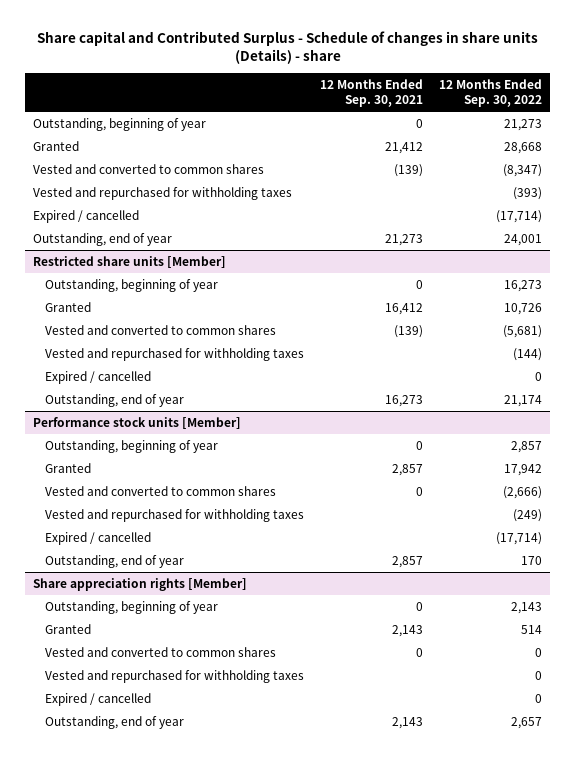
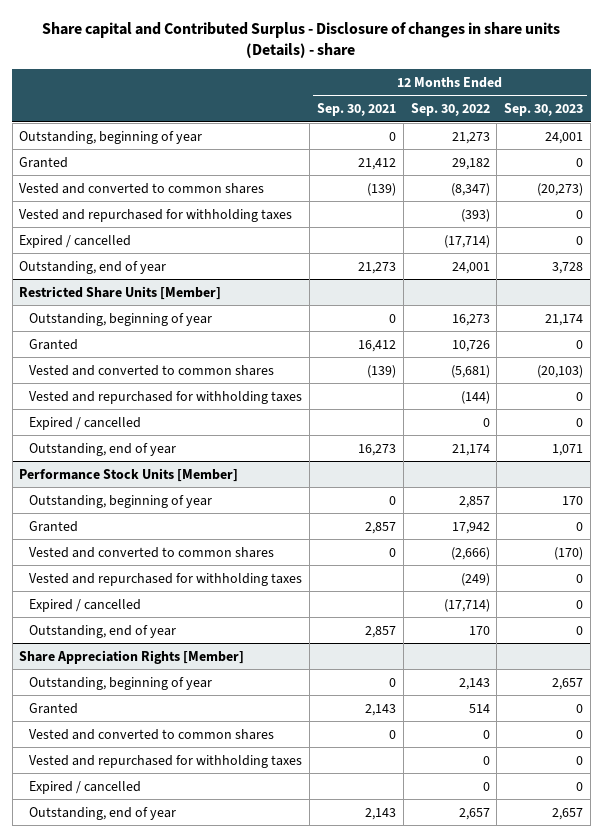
- Share capital and Contributed Surplus - Schedule of changes in share units (Details) - share
+ Share capital and Contributed Surplus - Disclosure of changes in share units (Details) - share
- | 12 Months Ended Sep. 30, 2021 | 12 Months Ended Sep. 30, 2022
+ | 12 Months Ended Sep. 30, 2021 | 12 Months Ended Sep. 30, 2022 | 12 Months Ended Sep. 30, 2023
- Granted | 21,412 | 28,668
+ Granted | 21,412 | 29,182 | 0
- Restricted share units [Member]
+ Restricted Share Units [Member]
- Performance stock units [Member]
+ Performance Stock Units [Member]
- Share appreciation rights [Member]
+ Share Appreciation Rights [Member]

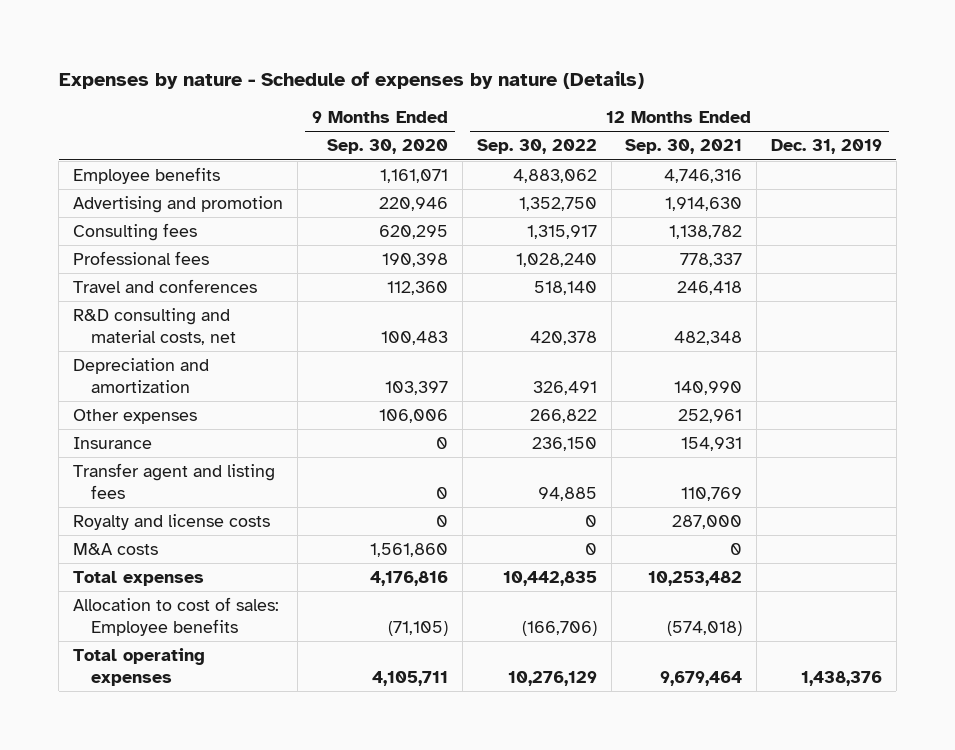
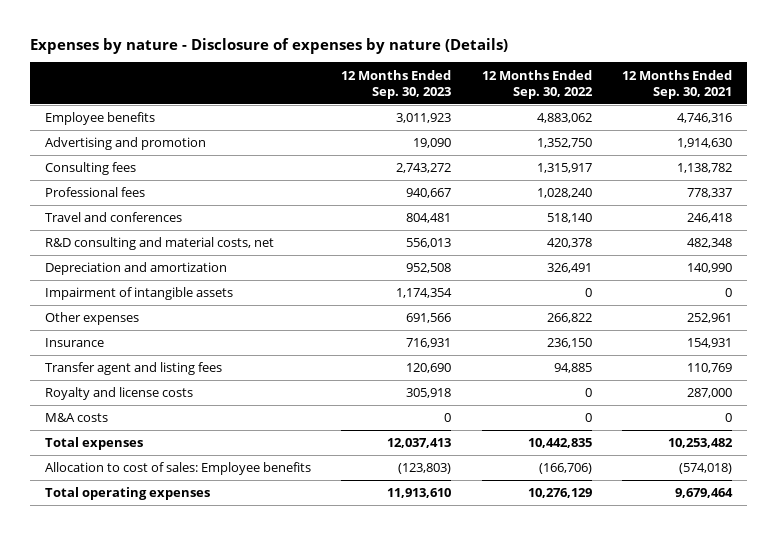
- Expenses by nature - Schedule of expenses by nature (Details)
+ Expenses by nature - Disclosure of expenses by nature (Details)
- | 9 Months Ended Sep. 30, 2020 | 12 Months Ended Sep. 30, 2022 | 12 Months Ended Sep. 30, 2021 | 12 Months Ended Dec. 31, 2019
+ | 12 Months Ended Sep. 30, 2023 | 12 Months Ended Sep. 30, 2022 | 12 Months Ended Sep. 30, 2021
+ Impairment of intangible assets | 1,174,354 | 0 | 0

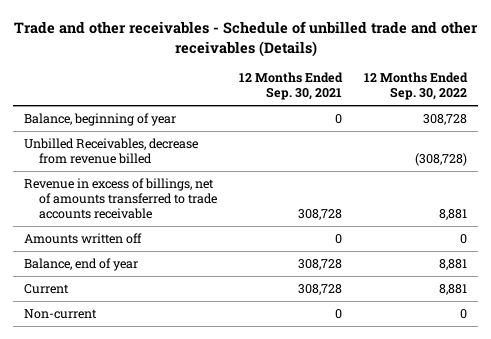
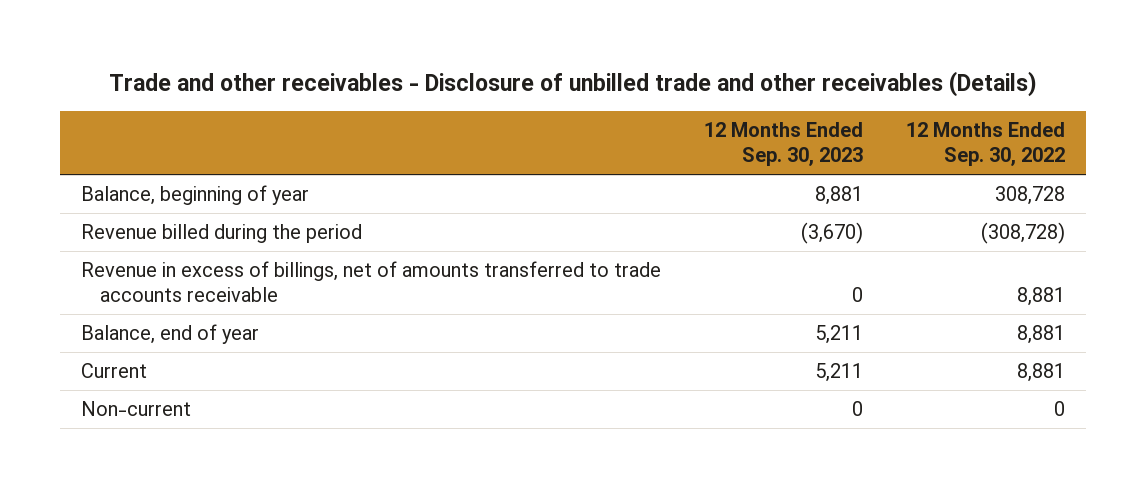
- Trade and other receivables - Schedule of unbilled trade and other receivables (Details)
+ Trade and other receivables - Disclosure of unbilled trade and other receivables (Details)
- | 12 Months Ended Sep. 30, 2021 | 12 Months Ended Sep. 30, 2022
+ | 12 Months Ended Sep. 30, 2023 | 12 Months Ended Sep. 30, 2022
- Unbilled Receivables, decrease from revenue billed | | (308,728)
+ Revenue billed during the period | (3,670) | (308,728)
- Amounts written off | 0 | 0

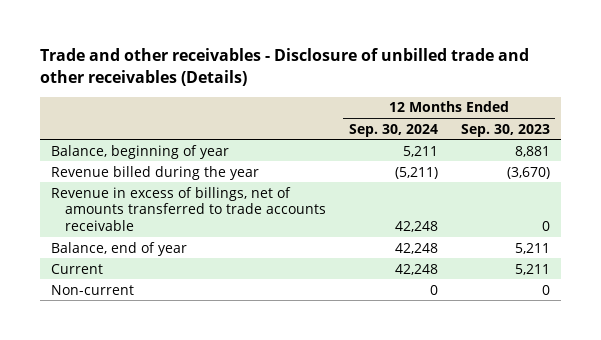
- | 12 Months Ended Sep. 30, 2023 | 12 Months Ended Sep. 30, 2022
+ | 12 Months Ended Sep. 30, 2024 | 12 Months Ended Sep. 30, 2023
- Revenue billed during the period | (3,670) | (308,728)
+ Revenue billed during the year | (5,211) | (3,670)

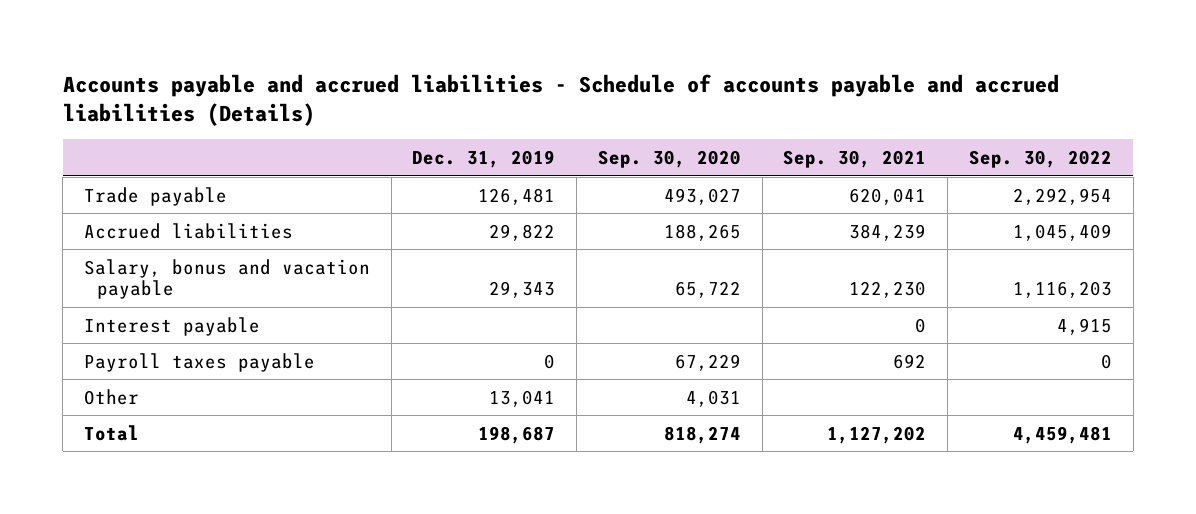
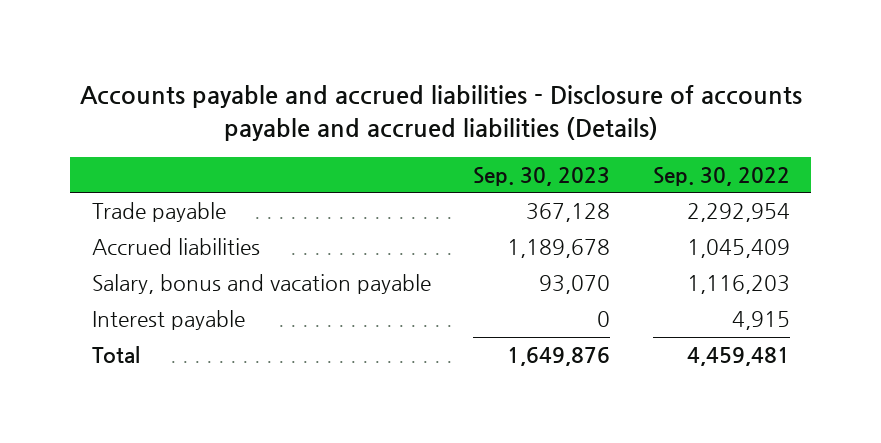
- Accounts payable and accrued liabilities - Schedule of accounts payable and accrued liabilities (Details)
+ Accounts payable and accrued liabilities - Disclosure of accounts payable and accrued liabilities (Details)
- | Dec. 31, 2019 | Sep. 30, 2020 | Sep. 30, 2021 | Sep. 30, 2022
+ | Sep. 30, 2023 | Sep. 30, 2022
- Payroll taxes payable | 0 | 67,229 | 692 | 0
- Other | 13,041 | 4,031 | |

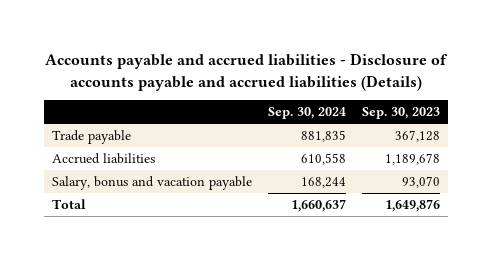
- | Sep. 30, 2023 | Sep. 30, 2022
+ | Sep. 30, 2024 | Sep. 30, 2023
- Interest payable | 0 | 4,915

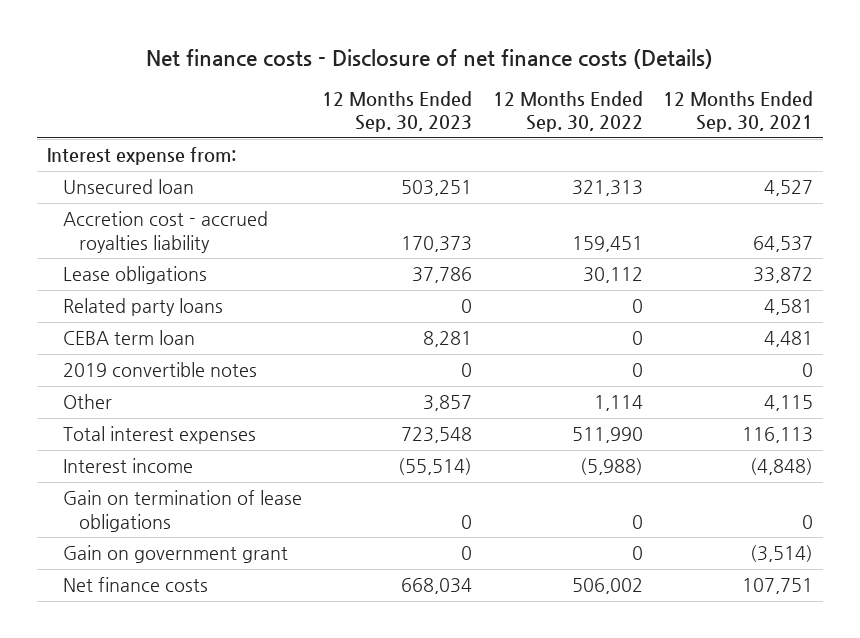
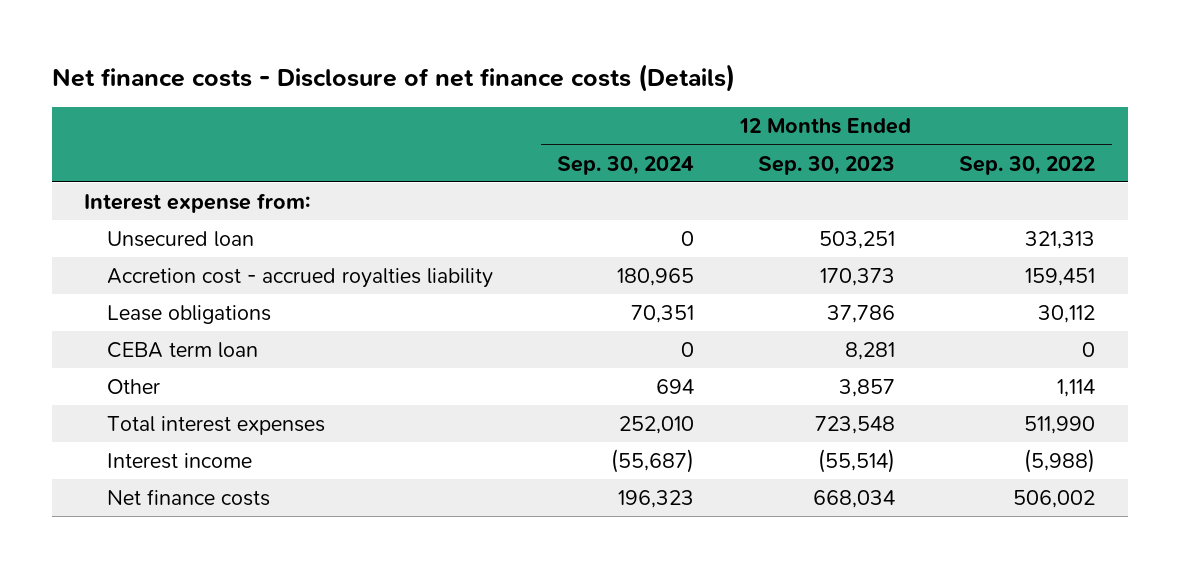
- | 12 Months Ended Sep. 30, 2023 | 12 Months Ended Sep. 30, 2022 | 12 Months Ended Sep. 30, 2021
+ | 12 Months Ended Sep. 30, 2024 | 12 Months Ended Sep. 30, 2023 | 12 Months Ended Sep. 30, 2022
- Related party loans | 0 | 0 | 4,581
- 2019 convertible notes | 0 | 0 | 0
- Gain on termination of lease obligations | 0 | 0 | 0
- Gain on government grant | 0 | 0 | (3,514)

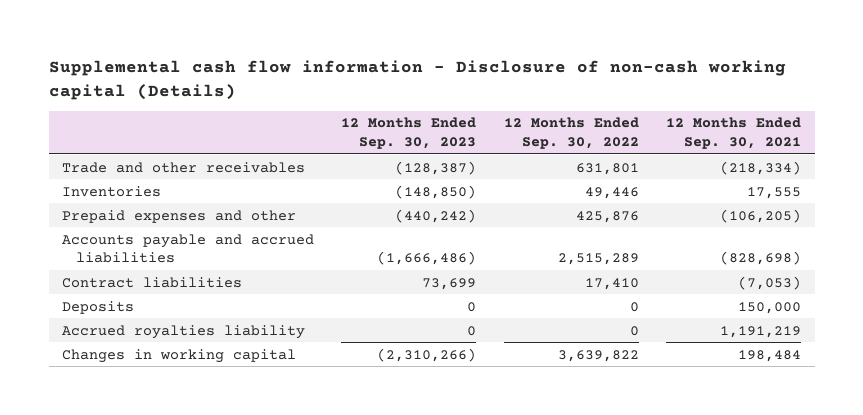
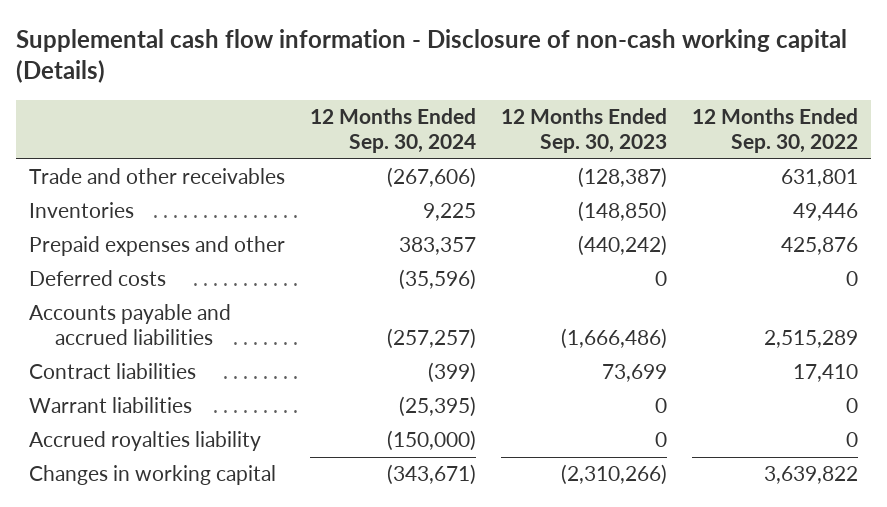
- | 12 Months Ended Sep. 30, 2023 | 12 Months Ended Sep. 30, 2022 | 12 Months Ended Sep. 30, 2021
+ | 12 Months Ended Sep. 30, 2024 | 12 Months Ended Sep. 30, 2023 | 12 Months Ended Sep. 30, 2022
+ Deferred costs | (35,596) | 0 | 0
- Deposits | 0 | 0 | 150,000
+ Warrant liabilities | (25,395) | 0 | 0

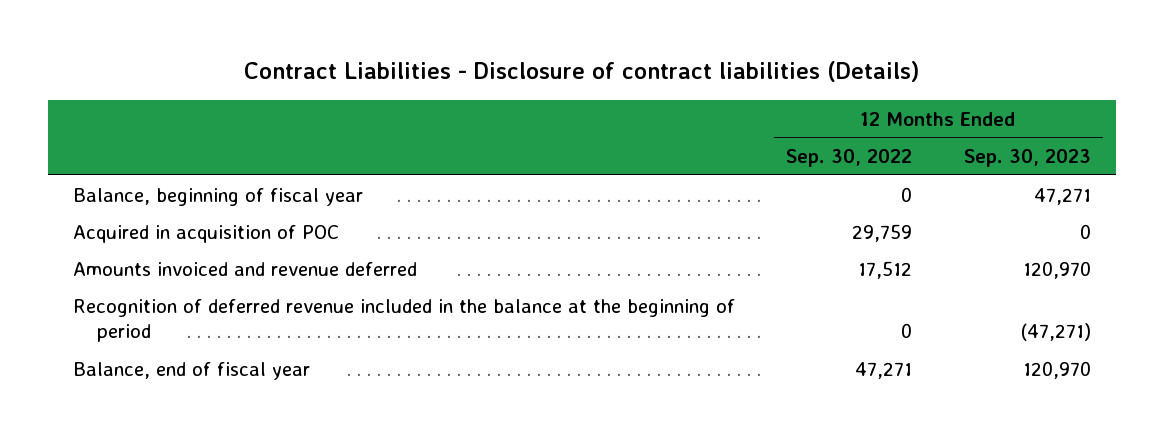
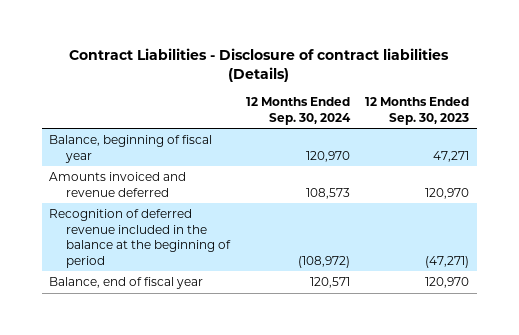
- | 12 Months Ended Sep. 30, 2022 | 12 Months Ended Sep. 30, 2023
+ | 12 Months Ended Sep. 30, 2024 | 12 Months Ended Sep. 30, 2023
- Acquired in acquisition of POC | 29,759 | 0

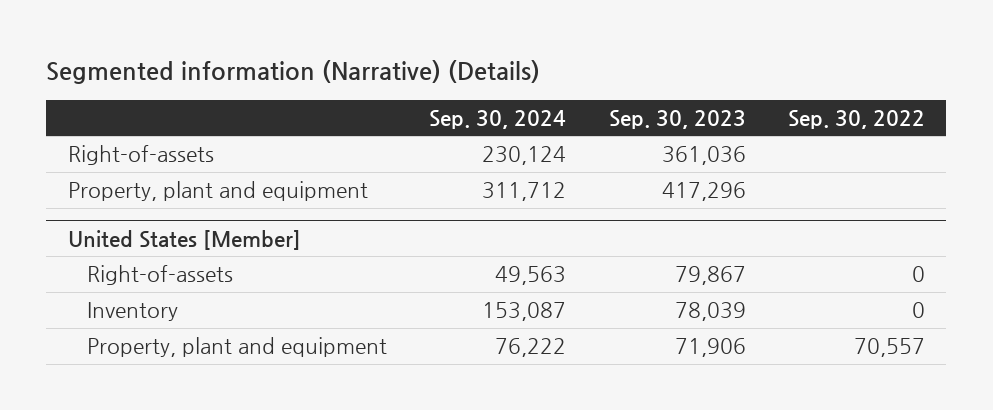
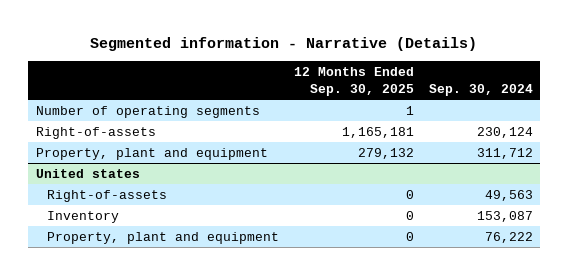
- Segmented information (Narrative) (Details)
+ Segmented information - Narrative (Details)
- | Sep. 30, 2024 | Sep. 30, 2023 | Sep. 30, 2022
+ | 12 Months Ended Sep. 30, 2025 | Sep. 30, 2024
+ Number of operating segments | 1 |
- United States [Member]
+ United states

